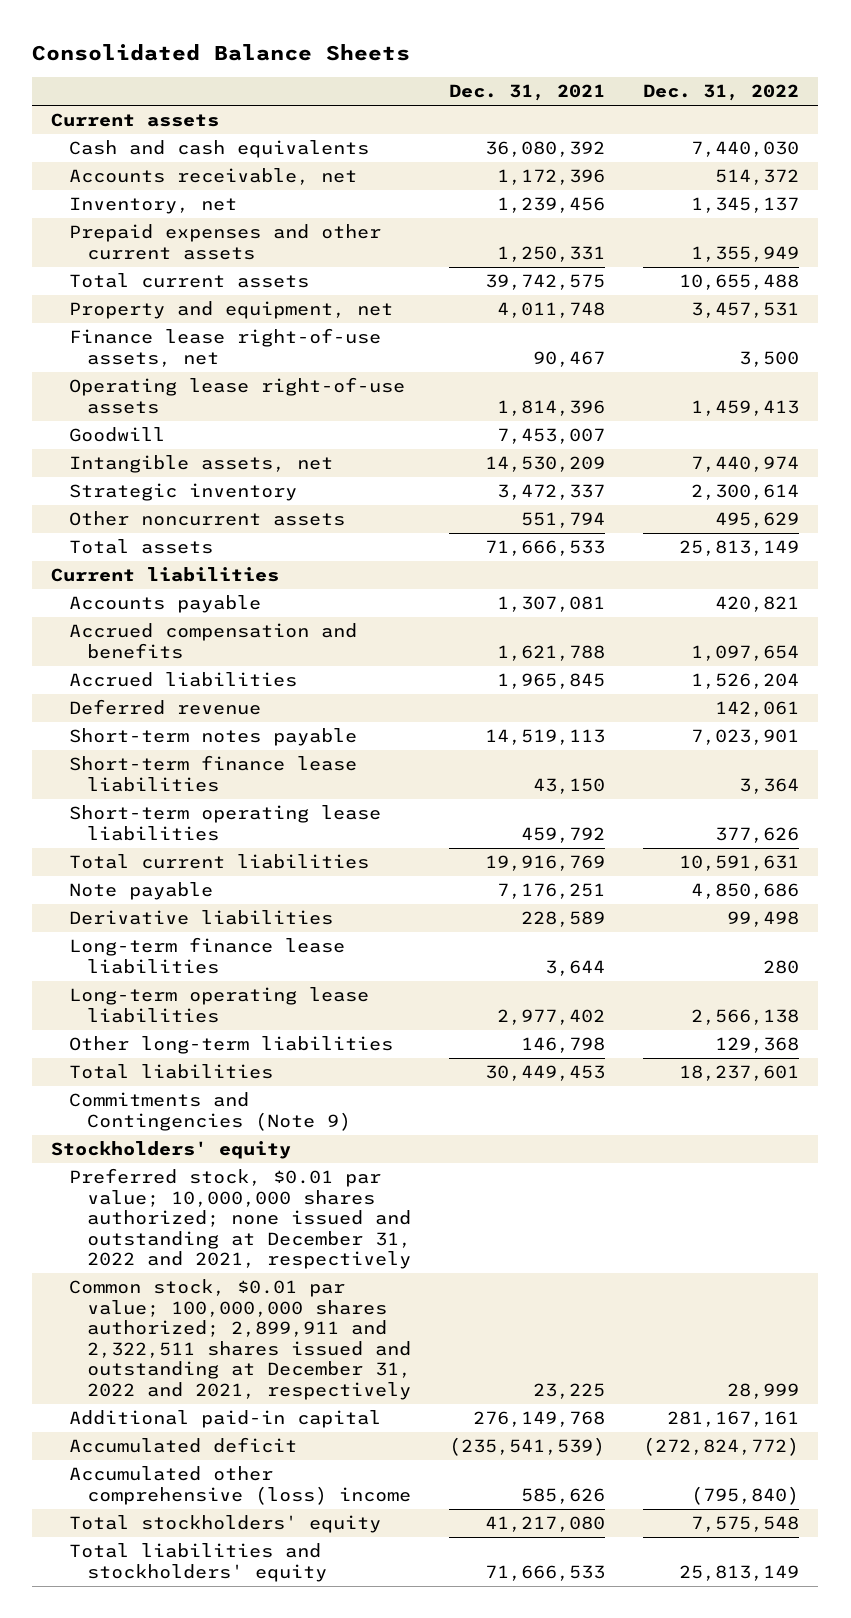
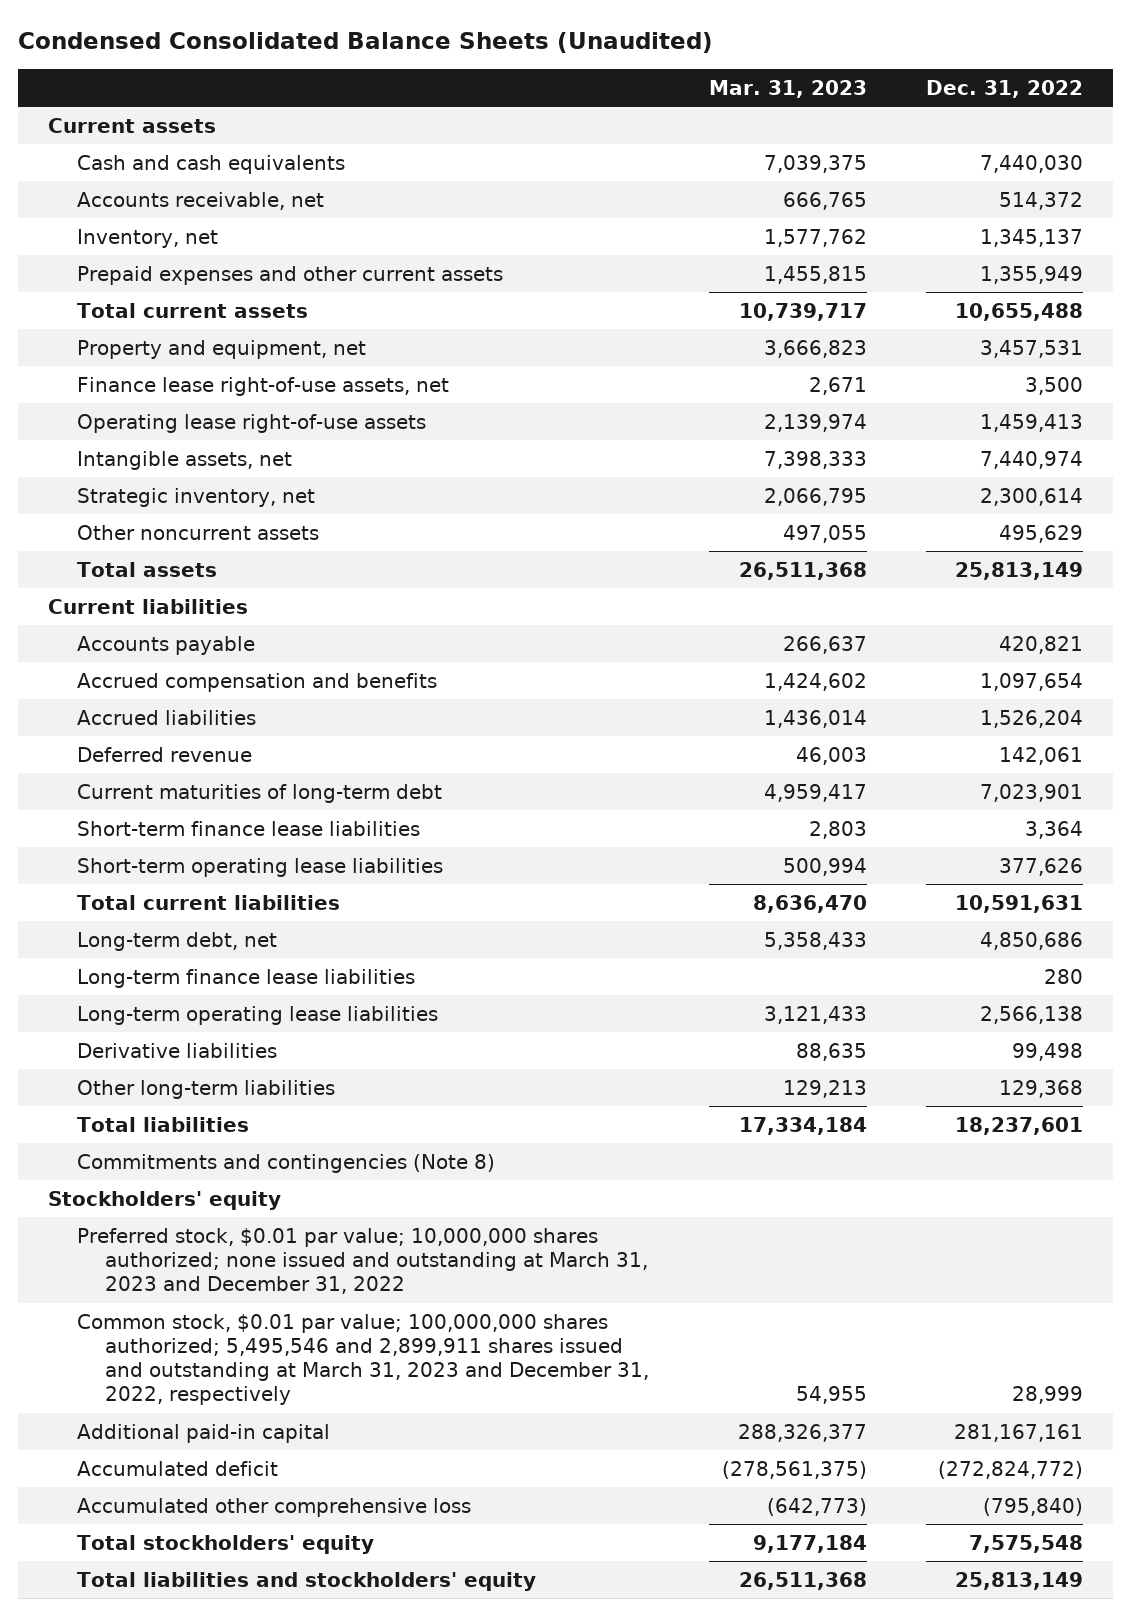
- Consolidated Balance Sheets
+ Condensed Consolidated Balance Sheets (Unaudited)
- | Dec. 31, 2021 | Dec. 31, 2022
+ | Mar. 31, 2023 | Dec. 31, 2022
- Goodwill | 7,453,007 |
- Strategic inventory | 3,472,337 | 2,300,614
+ Strategic inventory, net | 2,066,795 | 2,300,614
- Short-term notes payable | 14,519,113 | 7,023,901
+ Current maturities of long-term debt | 4,959,417 | 7,023,901
- Note payable | 7,176,251 | 4,850,686
+ Long-term debt, net | 5,358,433 | 4,850,686
moved down: Derivative liabilities | 88,635 | 99,498
- Commitments and Contingencies (Note 9)
+ Commitments and contingencies (Note 8)
- Preferred stock, $0.01 par value; 10,000,000 shares authorized; none issued and outstanding at December 31, 2022 and 2021, respectively
- Common stock, $0.01 par value; 100,000,000 shares authorized; 2,899,911 and 2,322,511 shares issued and outstanding at December 31, 2022 and 2021, respectively | 23,225 | 28,999
+ Preferred stock, $0.01 par value; 10,000,000 shares authorized; none issued and outstanding at March 31, 2023 and December 31, 2022
+ Common stock, $0.01 par value; 100,000,000 shares authorized; 5,495,546 and 2,899,911 shares issued and outstanding at March 31, 2023 and December 31, 2022, respectively | 54,955 | 28,999
- Accumulated other comprehensive (loss) income | 585,626 | (795,840)
+ Accumulated other comprehensive loss | (642,773) | (795,840)

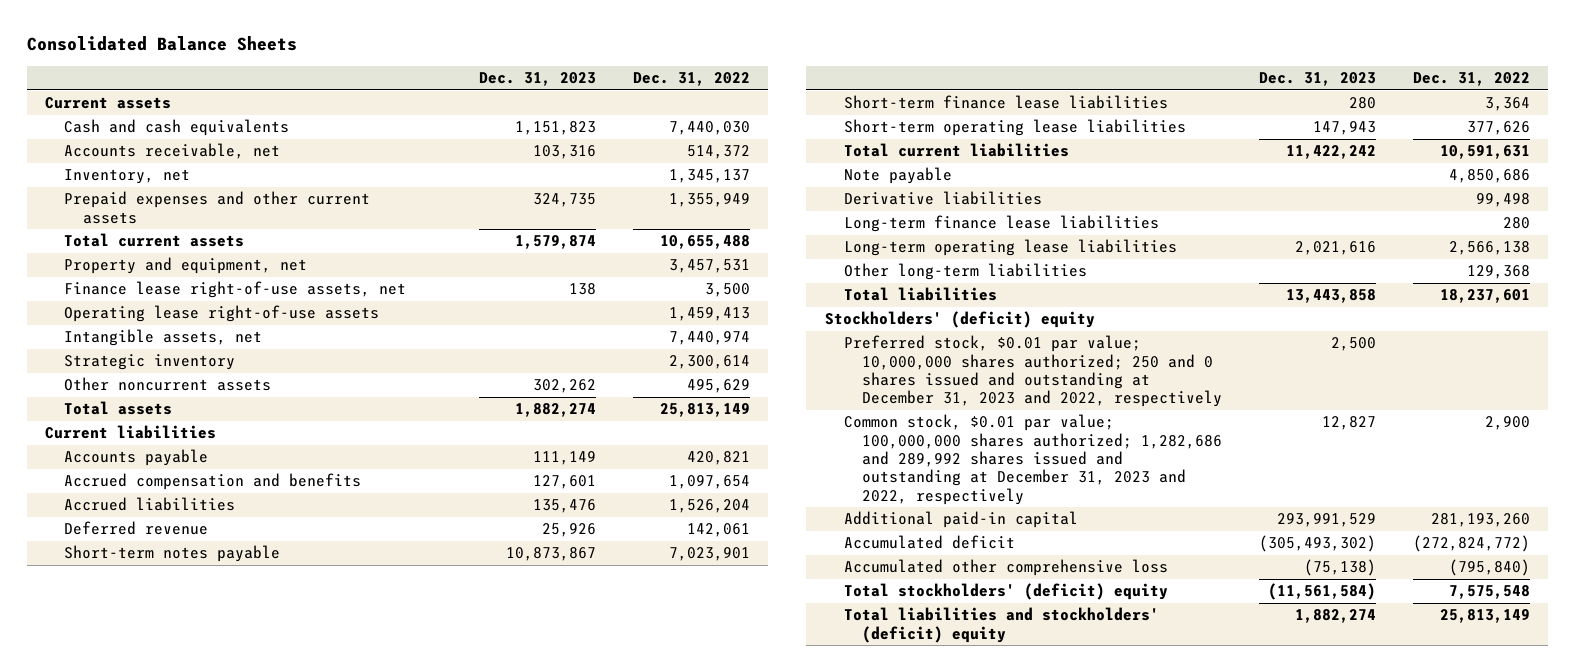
- Condensed Consolidated Balance Sheets (Unaudited)
+ Consolidated Balance Sheets
- | Mar. 31, 2023 | Dec. 31, 2022
+ | Dec. 31, 2023 | Dec. 31, 2022
- Strategic inventory, net | 2,066,795 | 2,300,614
+ Strategic inventory | | 2,300,614
- Current maturities of long-term debt | 4,959,417 | 7,023,901
+ Short-term notes payable | 10,873,867 | 7,023,901
- Long-term debt, net | 5,358,433 | 4,850,686
+ Note payable | | 4,850,686
moved up: Derivative liabilities | | 99,498
- Commitments and contingencies (Note 8)
- Stockholders' equity
- Preferred stock, $0.01 par value; 10,000,000 shares authorized; none issued and outstanding at March 31, 2023 and December 31, 2022
- Common stock, $0.01 par value; 100,000,000 shares authorized; 5,495,546 and 2,899,911 shares issued and outstanding at March 31, 2023 and December 31, 2022, respectively | 54,955 | 28,999
- Additional paid-in capital | 288,326,377 | 281,167,161
+ Stockholders' (deficit) equity
+ Preferred stock, $0.01 par value; 10,000,000 shares authorized; 250 and 0 shares issued and outstanding at December 31, 2023 and 2022, respectively | 2,500 |
+ Common stock, $0.01 par value; 100,000,000 shares authorized; 1,282,686 and 289,992 shares issued and outstanding at December 31, 2023 and 2022, respectively | 12,827 | 2,900
+ Additional paid-in capital | 293,991,529 | 281,193,260
- Total stockholders' equity | 9,177,184 | 7,575,548
- Total liabilities and stockholders' equity | 26,511,368 | 25,813,149
+ Total stockholders' (deficit) equity | (11,561,584) | 7,575,548
+ Total liabilities and stockholders' (deficit) equity | 1,882,274 | 25,813,149

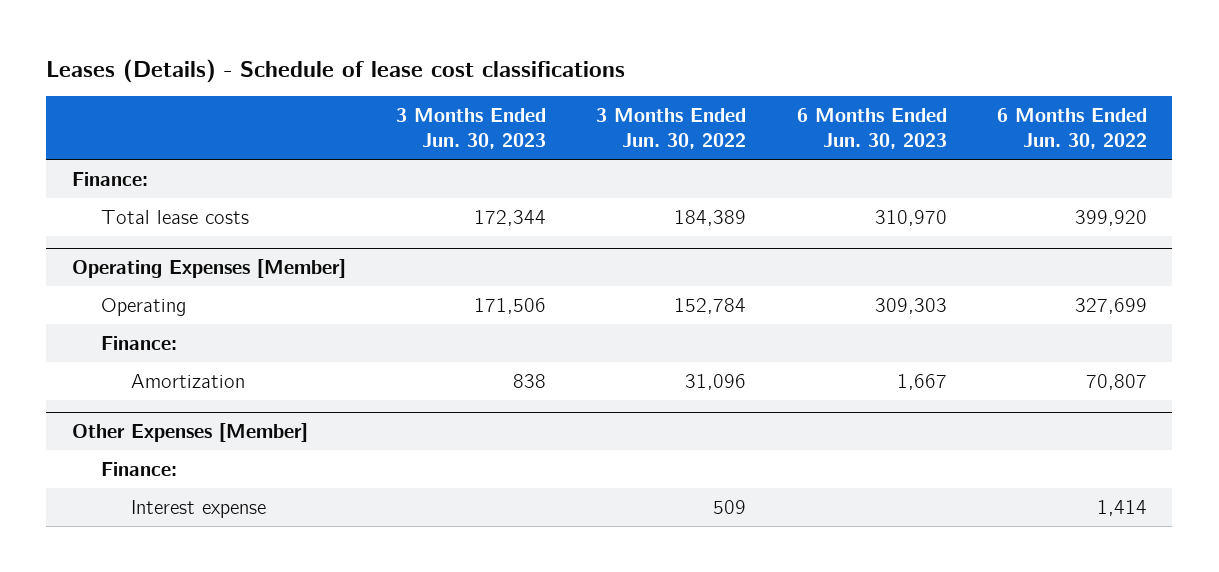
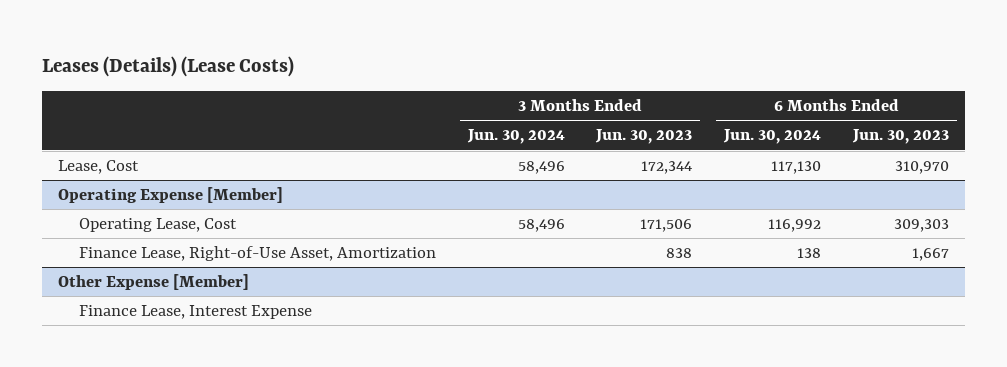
- Leases (Details) - Schedule of lease cost classifications
+ Leases (Details) (Lease Costs)
- | 3 Months Ended Jun. 30, 2023 | 3 Months Ended Jun. 30, 2022 | 6 Months Ended Jun. 30, 2023 | 6 Months Ended Jun. 30, 2022
+ | 3 Months Ended Jun. 30, 2024 | 3 Months Ended Jun. 30, 2023 | 6 Months Ended Jun. 30, 2024 | 6 Months Ended Jun. 30, 2023
- Finance:
- Total lease costs | 172,344 | 184,389 | 310,970 | 399,920
- Operating Expenses [Member]
- Operating | 171,506 | 152,784 | 309,303 | 327,699
- Finance:
- Amortization | 838 | 31,096 | 1,667 | 70,807
- Other Expenses [Member]
- Finance:
- Interest expense | | 509 | | 1,414
+ Lease, Cost | 58,496 | 172,344 | 117,130 | 310,970
+ Operating Expense [Member]
+ Operating Lease, Cost | 58,496 | 171,506 | 116,992 | 309,303
+ Finance Lease, Right-of-Use Asset, Amortization | | 838 | 138 | 1,667
+ Other Expense [Member]
+ Finance Lease, Interest Expense

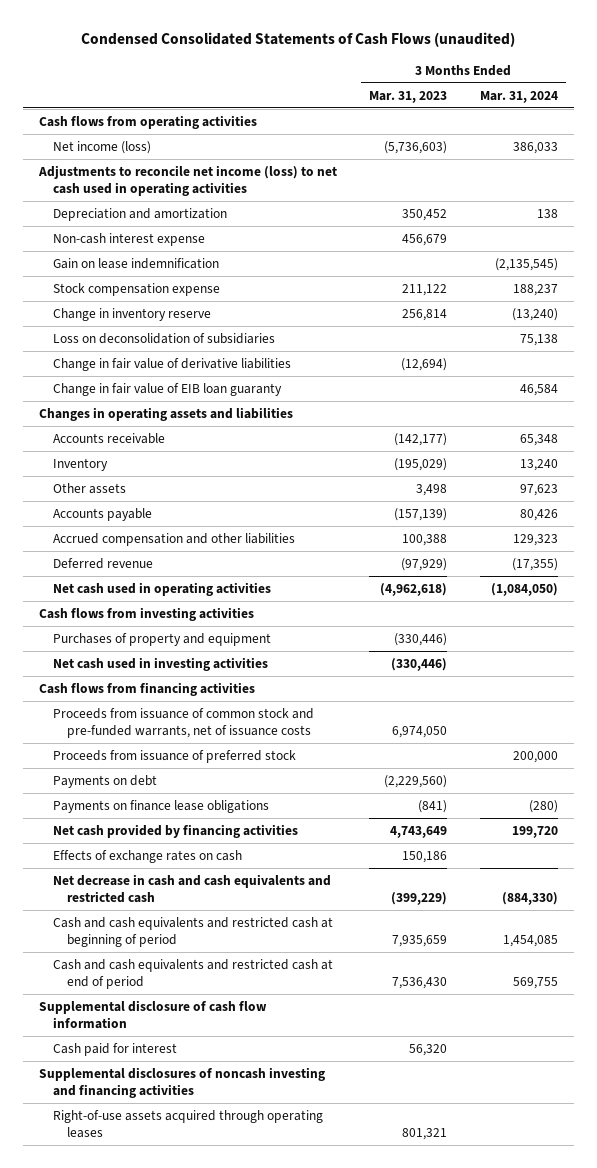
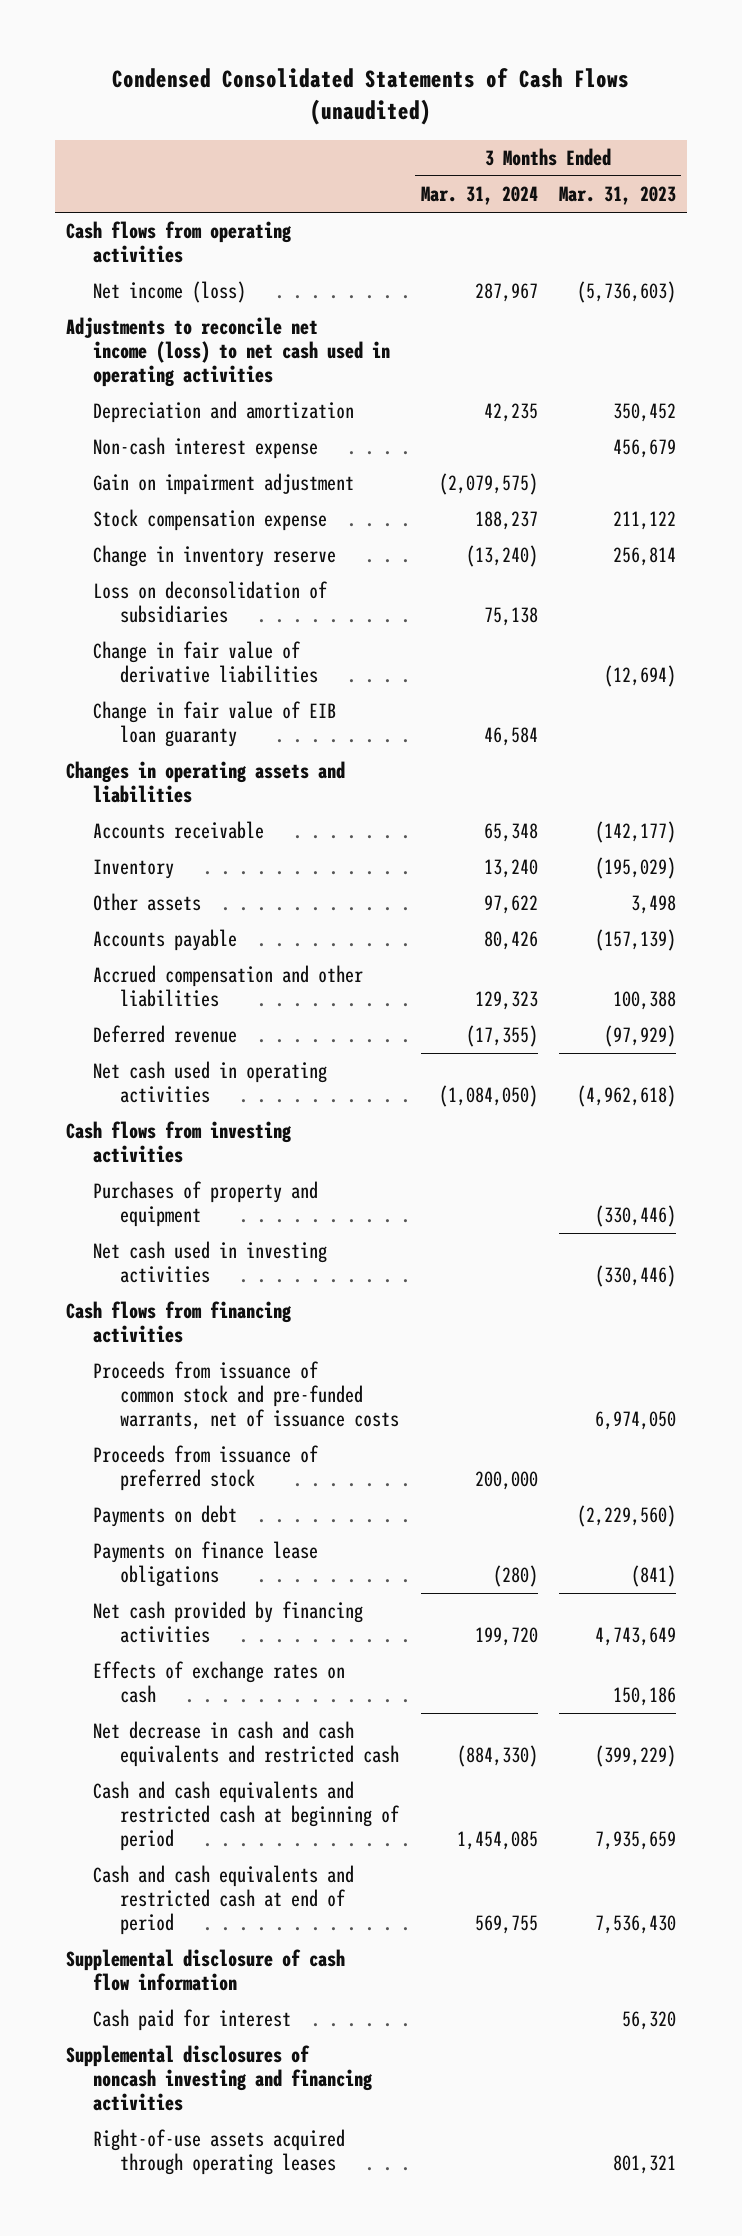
- | 3 Months Ended Mar. 31, 2023 | 3 Months Ended Mar. 31, 2024
+ | 3 Months Ended Mar. 31, 2024 | 3 Months Ended Mar. 31, 2023
- Net income (loss) | (5,736,603) | 386,033
+ Net income (loss) | 287,967 | (5,736,603)
- Depreciation and amortization | 350,452 | 138
+ Depreciation and amortization | 42,235 | 350,452
- Gain on lease indemnification | | (2,135,545)
+ Gain on impairment adjustment | (2,079,575) |
- Other assets | 3,498 | 97,623
+ Other assets | 97,622 | 3,498

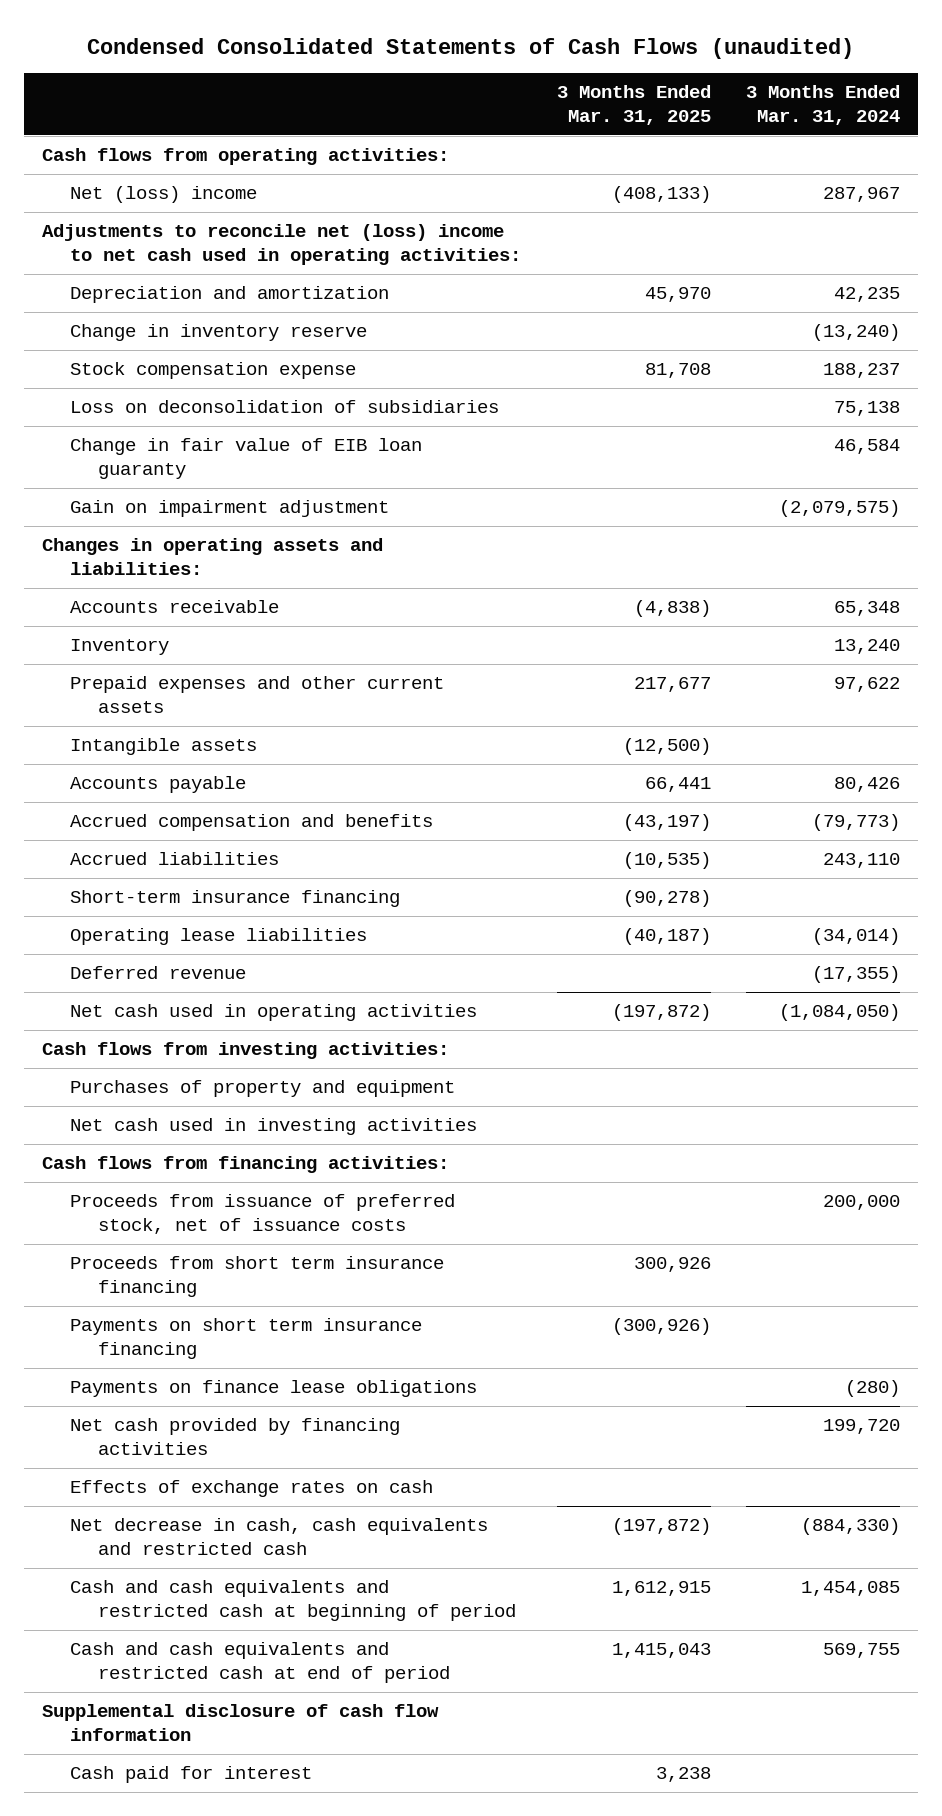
- | 3 Months Ended Mar. 31, 2024 | 3 Months Ended Mar. 31, 2023
+ | 3 Months Ended Mar. 31, 2025 | 3 Months Ended Mar. 31, 2024
- Cash flows from operating activities
- Net income (loss) | 287,967 | (5,736,603)
- Adjustments to reconcile net income (loss) to net cash used in operating activities
+ Cash flows from operating activities:
+ Net (loss) income | (408,133) | 287,967
+ Adjustments to reconcile net (loss) income to net cash used in operating activities:
- Non-cash interest expense | | 456,679
moved down: Stock compensation expense | 81,708 | 188,237
- Change in fair value of derivative liabilities | | (12,694)
- Changes in operating assets and liabilities
moved down: Gain on impairment adjustment | | (2,079,575)
+ Changes in operating assets and liabilities:
- Other assets | 97,622 | 3,498
+ Prepaid expenses and other current assets | 217,677 | 97,622
+ Intangible assets | (12,500) |
- Accrued compensation and other liabilities | 129,323 | 100,388
+ Accrued compensation and benefits | (43,197) | (79,773)
+ Accrued liabilities | (10,535) | 243,110
+ Short-term insurance financing | (90,278) |
+ Operating lease liabilities | (40,187) | (34,014)
- Cash flows from investing activities
+ Cash flows from investing activities:
- Cash flows from financing activities
- Proceeds from issuance of common stock and pre-funded warrants, net of issuance costs | | 6,974,050
- Proceeds from issuance of preferred stock | 200,000 |
- Payments on debt | | (2,229,560)
+ Cash flows from financing activities:
+ Proceeds from issuance of preferred stock, net of issuance costs | | 200,000
+ Proceeds from short term insurance financing | 300,926 |
+ Payments on short term insurance financing | (300,926) |
- Net decrease in cash and cash equivalents and restricted cash | (884,330) | (399,229)
+ Net decrease in cash, cash equivalents and restricted cash | (197,872) | (884,330)
- Supplemental disclosures of noncash investing and financing activities
- Right-of-use assets acquired through operating leases | | 801,321

